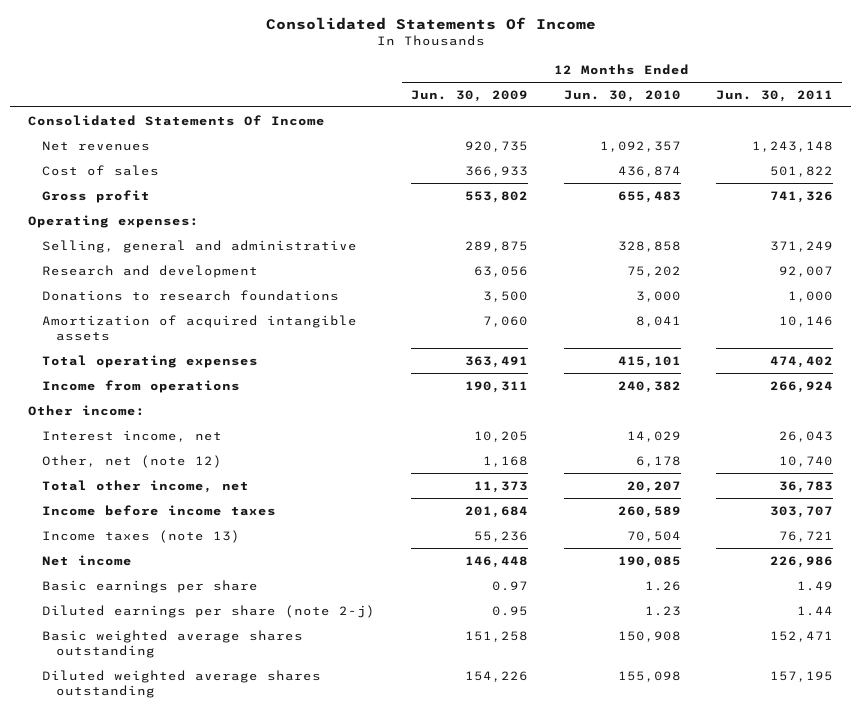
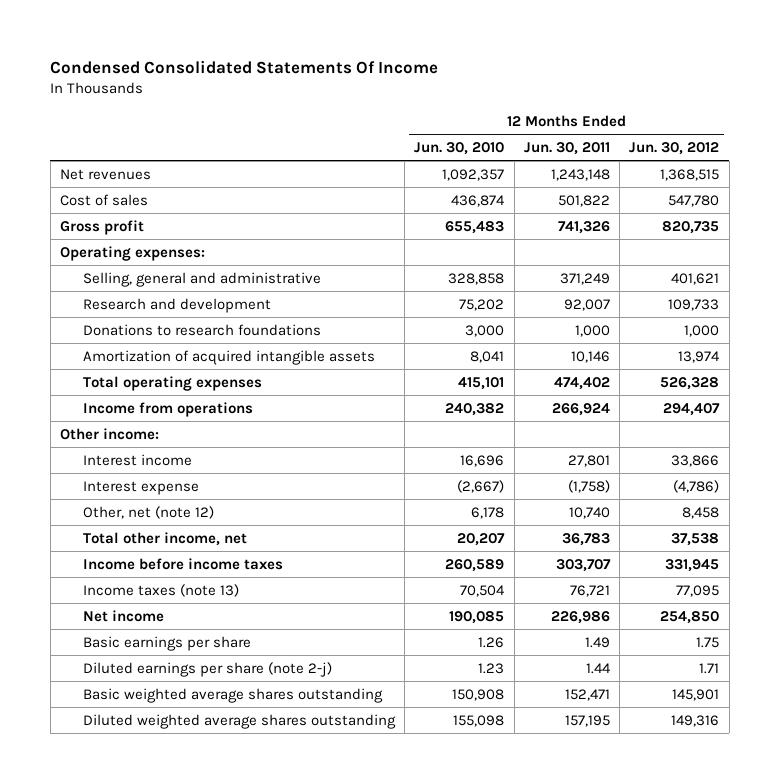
- Consolidated Statements Of Income
+ Condensed Consolidated Statements Of Income
- | 12 Months Ended Jun. 30, 2009 | 12 Months Ended Jun. 30, 2010 | 12 Months Ended Jun. 30, 2011
+ | 12 Months Ended Jun. 30, 2010 | 12 Months Ended Jun. 30, 2011 | 12 Months Ended Jun. 30, 2012
- Consolidated Statements Of Income
- Interest income, net | 10,205 | 14,029 | 26,043
+ Interest income | 16,696 | 27,801 | 33,866
+ Interest expense | (2,667) | (1,758) | (4,786)

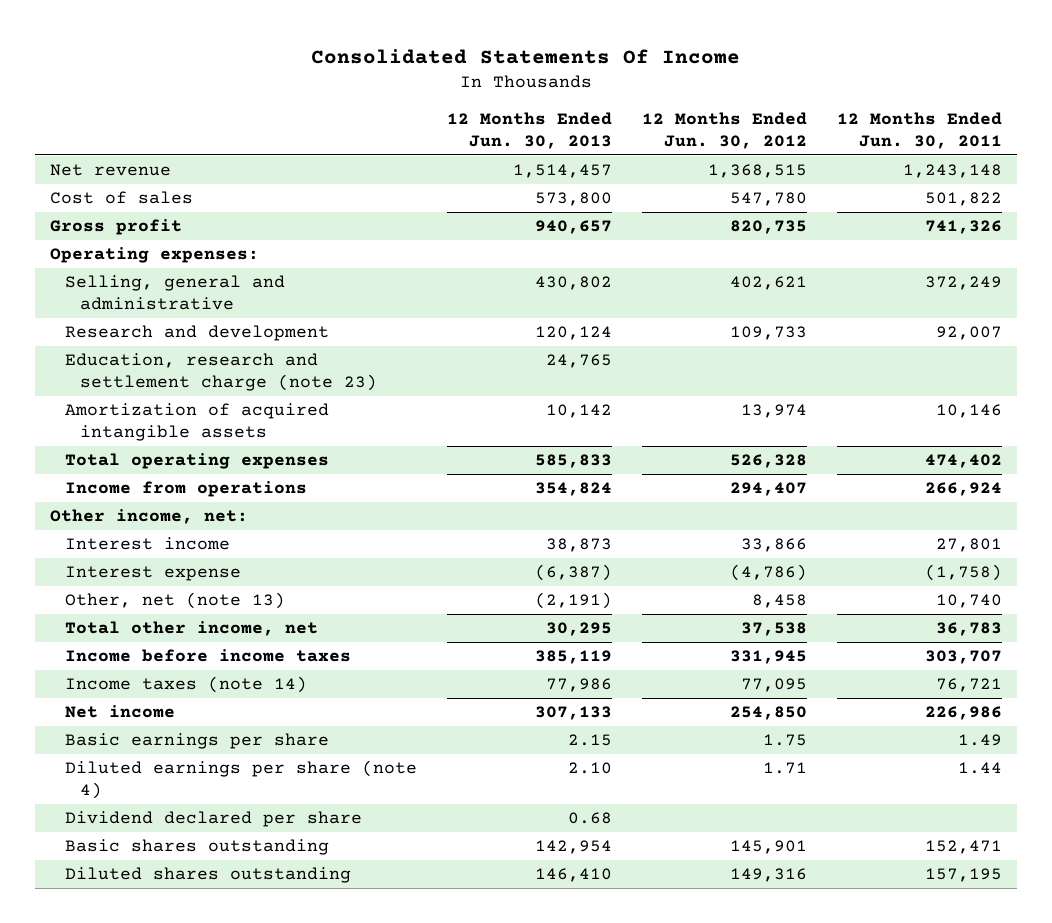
- Condensed Consolidated Statements Of Income
+ Consolidated Statements Of Income
- | 12 Months Ended Jun. 30, 2010 | 12 Months Ended Jun. 30, 2011 | 12 Months Ended Jun. 30, 2012
+ | 12 Months Ended Jun. 30, 2013 | 12 Months Ended Jun. 30, 2012 | 12 Months Ended Jun. 30, 2011
- Net revenues | 1,092,357 | 1,243,148 | 1,368,515
+ Net revenue | 1,514,457 | 1,368,515 | 1,243,148
- Selling, general and administrative | 328,858 | 371,249 | 401,621
+ Selling, general and administrative | 430,802 | 402,621 | 372,249
- Donations to research foundations | 3,000 | 1,000 | 1,000
+ Education, research and settlement charge (note 23) | 24,765 | |
- Other income:
+ Other income, net:
- Other, net (note 12) | 6,178 | 10,740 | 8,458
+ Other, net (note 13) | (2,191) | 8,458 | 10,740
- Income taxes (note 13) | 70,504 | 76,721 | 77,095
+ Income taxes (note 14) | 77,986 | 77,095 | 76,721
- Diluted earnings per share (note 2-j) | 1.23 | 1.44 | 1.71
- Basic weighted average shares outstanding | 150,908 | 152,471 | 145,901
- Diluted weighted average shares outstanding | 155,098 | 157,195 | 149,316
+ Diluted earnings per share (note 4) | 2.10 | 1.71 | 1.44
+ Dividend declared per share | 0.68 | |
+ Basic shares outstanding | 142,954 | 145,901 | 152,471
+ Diluted shares outstanding | 146,410 | 149,316 | 157,195

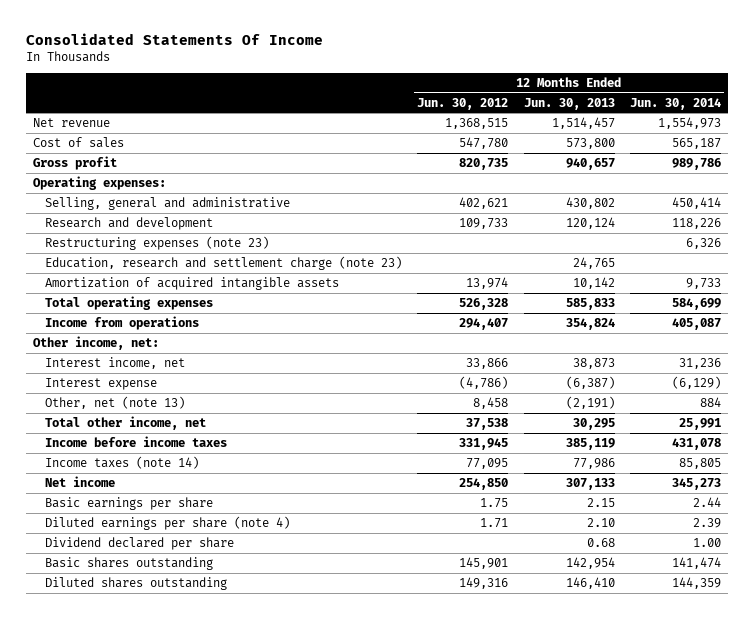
- | 12 Months Ended Jun. 30, 2013 | 12 Months Ended Jun. 30, 2012 | 12 Months Ended Jun. 30, 2011
+ | 12 Months Ended Jun. 30, 2012 | 12 Months Ended Jun. 30, 2013 | 12 Months Ended Jun. 30, 2014
+ Restructuring expenses (note 23) | | | 6,326
- Interest income | 38,873 | 33,866 | 27,801
+ Interest income, net | 33,866 | 38,873 | 31,236

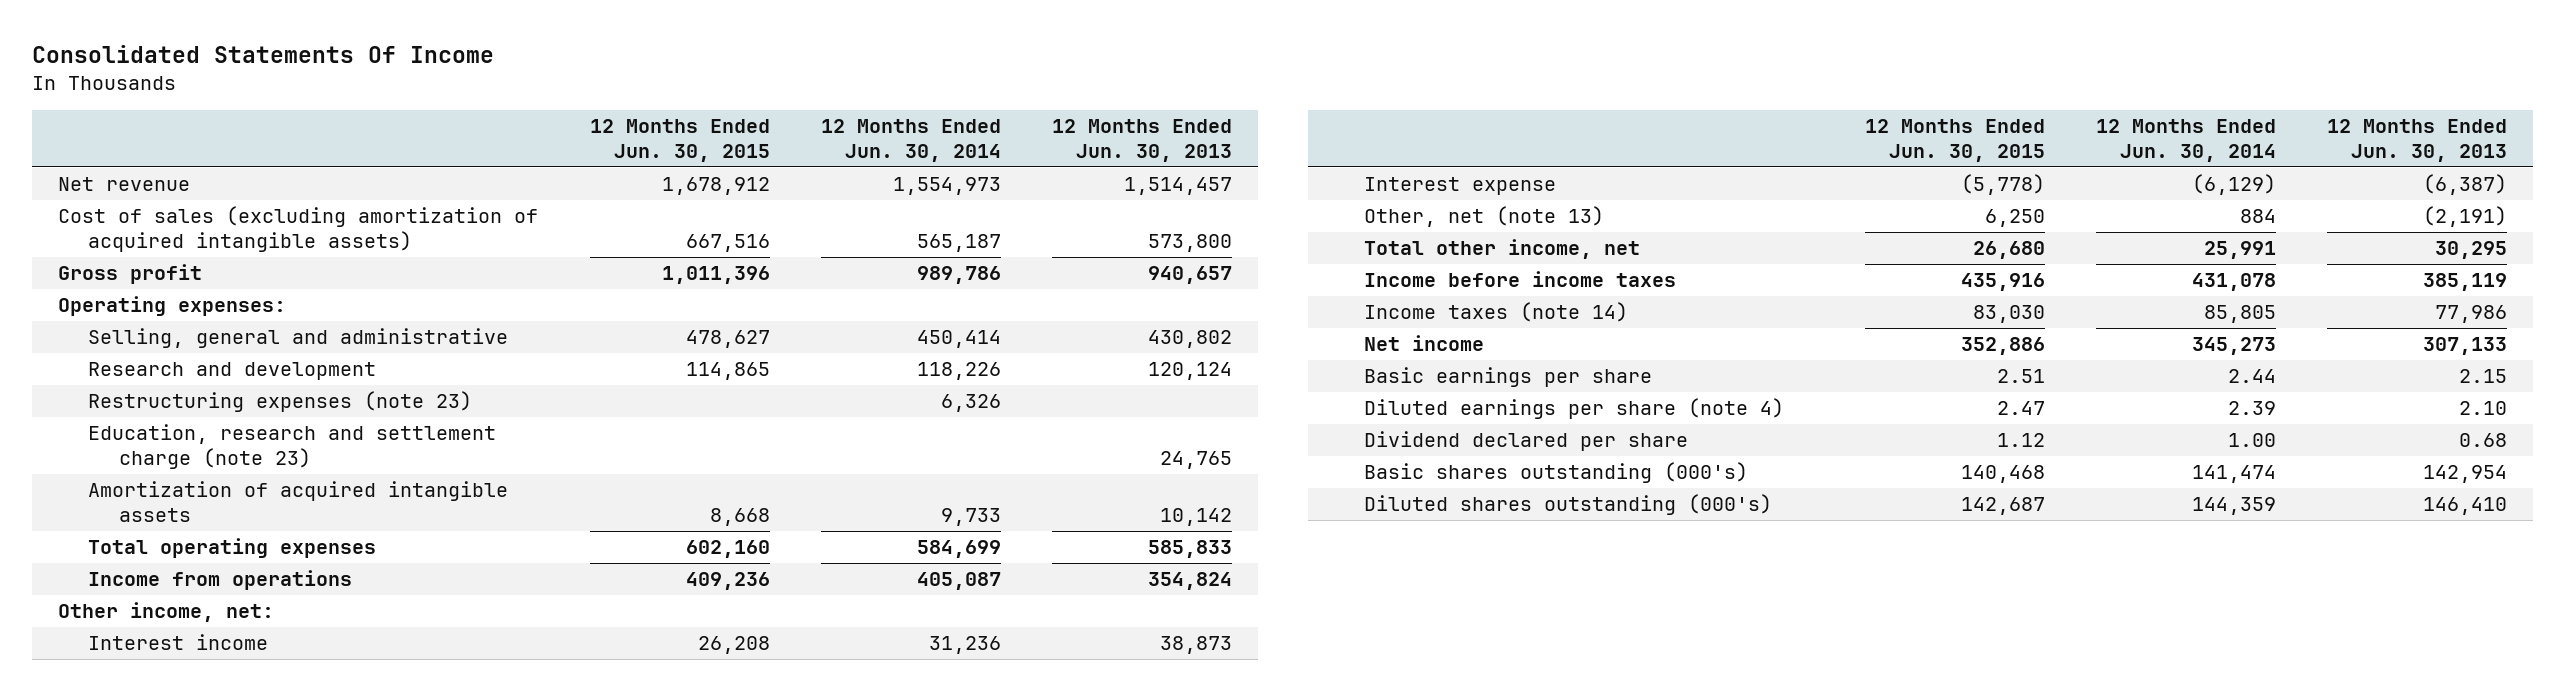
- | 12 Months Ended Jun. 30, 2012 | 12 Months Ended Jun. 30, 2013 | 12 Months Ended Jun. 30, 2014
+ | 12 Months Ended Jun. 30, 2015 | 12 Months Ended Jun. 30, 2014 | 12 Months Ended Jun. 30, 2013
- Cost of sales | 547,780 | 573,800 | 565,187
+ Cost of sales (excluding amortization of acquired intangible assets) | 667,516 | 565,187 | 573,800
- Interest income, net | 33,866 | 38,873 | 31,236
+ Interest income | 26,208 | 31,236 | 38,873
- Basic shares outstanding | 145,901 | 142,954 | 141,474
- Diluted shares outstanding | 149,316 | 146,410 | 144,359
+ Basic shares outstanding (000's) | 140,468 | 141,474 | 142,954
+ Diluted shares outstanding (000's) | 142,687 | 144,359 | 146,410

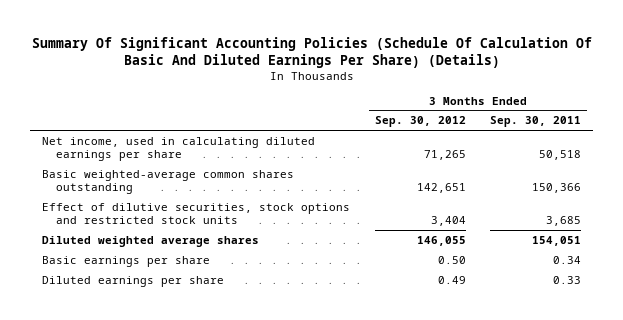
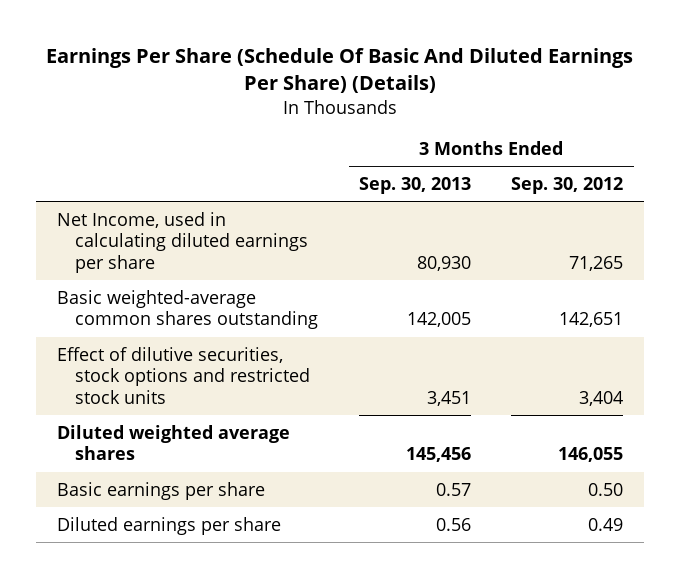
- Summary Of Significant Accounting Policies (Schedule Of Calculation Of Basic And Diluted Earnings Per Share) (Details)
+ Earnings Per Share (Schedule Of Basic And Diluted Earnings Per Share) (Details)
- | 3 Months Ended Sep. 30, 2012 | 3 Months Ended Sep. 30, 2011
+ | 3 Months Ended Sep. 30, 2013 | 3 Months Ended Sep. 30, 2012
- Net income, used in calculating diluted earnings per share | 71,265 | 50,518
+ Net Income, used in calculating diluted earnings per share | 80,930 | 71,265

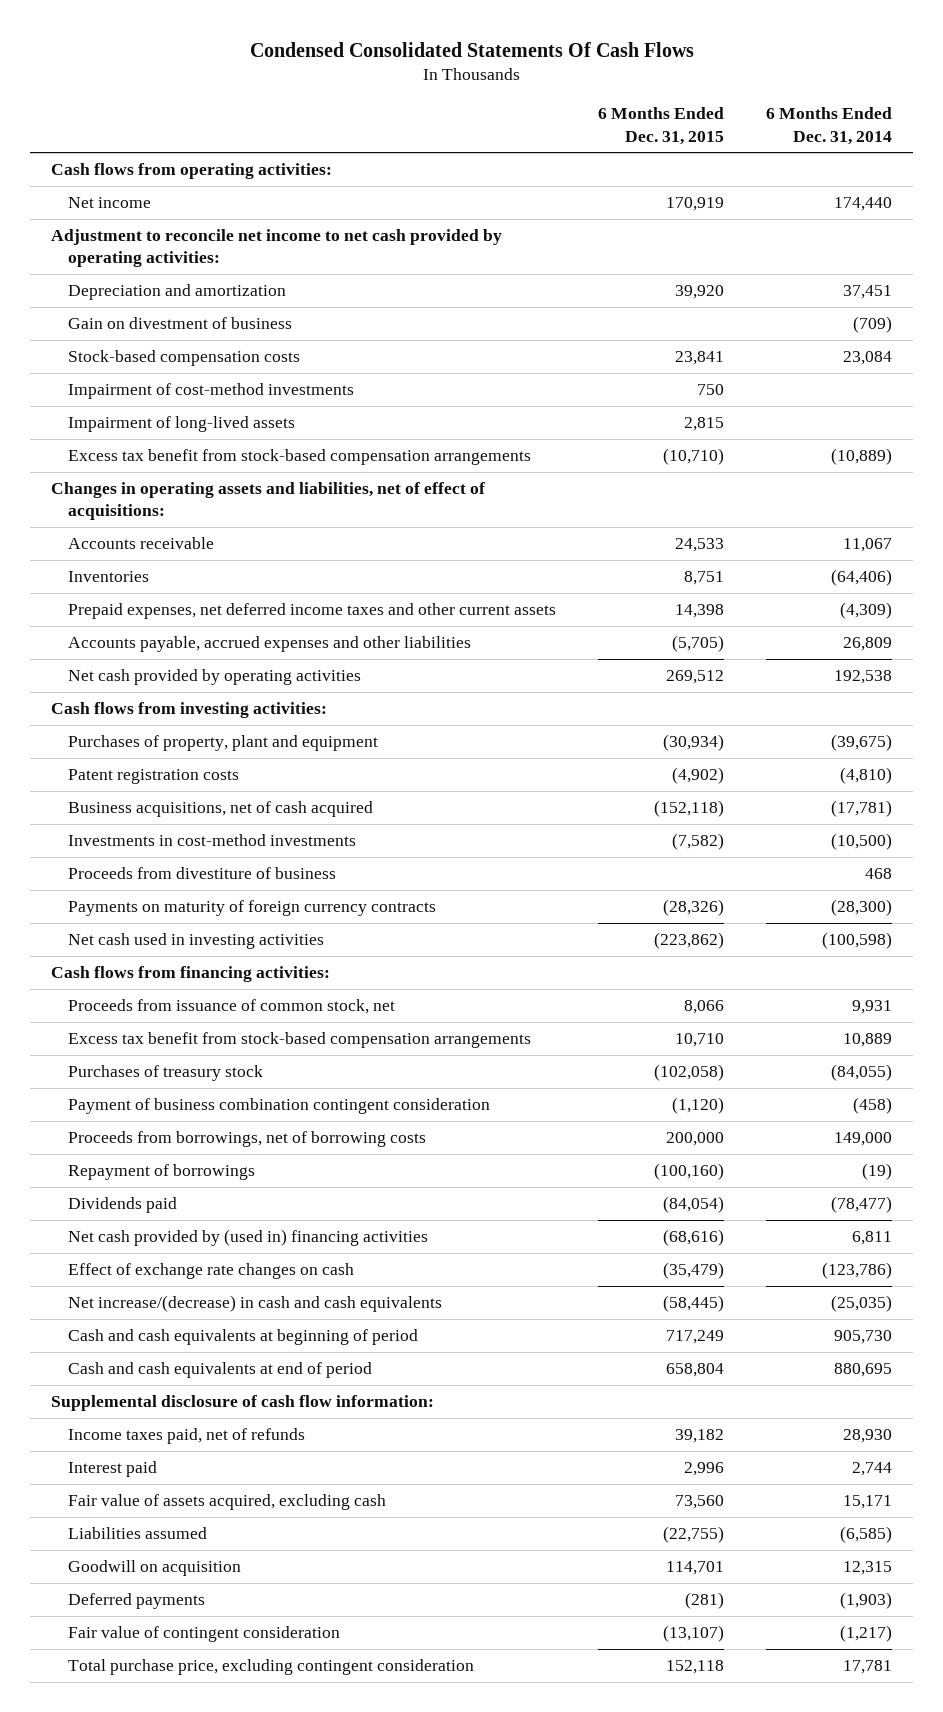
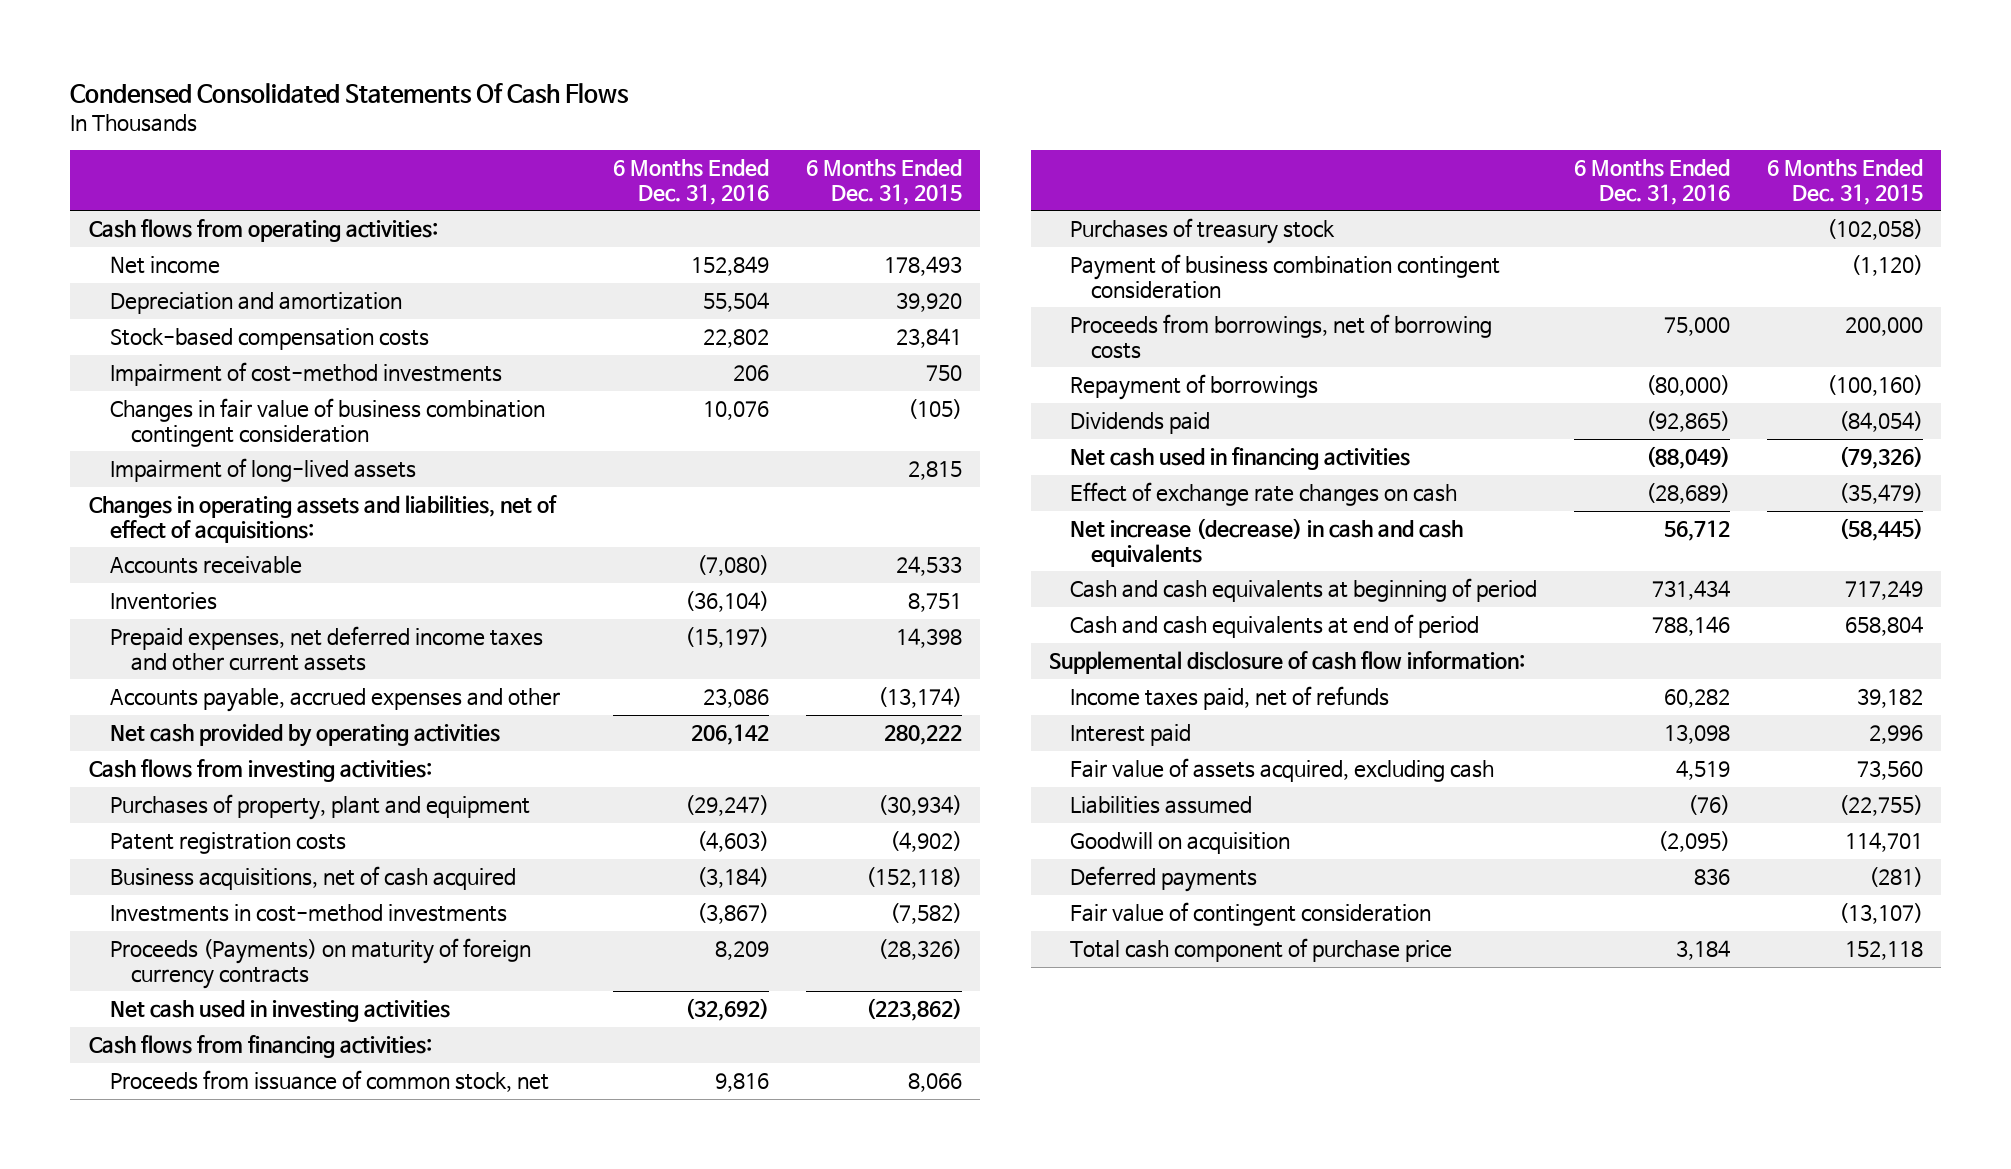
- | 6 Months Ended Dec. 31, 2015 | 6 Months Ended Dec. 31, 2014
+ | 6 Months Ended Dec. 31, 2016 | 6 Months Ended Dec. 31, 2015
- Net income | 170,919 | 174,440
- Adjustment to reconcile net income to net cash provided by operating activities:
+ Net income | 152,849 | 178,493
- Gain on divestment of business | | (709)
+ Changes in fair value of business combination contingent consideration | 10,076 | (105)
- Excess tax benefit from stock-based compensation arrangements | (10,710) | (10,889)
- Accounts payable, accrued expenses and other liabilities | (5,705) | 26,809
- Net cash provided by operating activities | 269,512 | 192,538
+ Accounts payable, accrued expenses and other | 23,086 | (13,174)
+ Net cash provided by operating activities | 206,142 | 280,222
- Proceeds from divestiture of business | | 468
- Payments on maturity of foreign currency contracts | (28,326) | (28,300)
+ Proceeds (Payments) on maturity of foreign currency contracts | 8,209 | (28,326)
- Excess tax benefit from stock-based compensation arrangements | 10,710 | 10,889
- Net cash provided by (used in) financing activities | (68,616) | 6,811
+ Net cash used in financing activities | (88,049) | (79,326)
- Net increase/(decrease) in cash and cash equivalents | (58,445) | (25,035)
+ Net increase (decrease) in cash and cash equivalents | 56,712 | (58,445)
- Total purchase price, excluding contingent consideration | 152,118 | 17,781
+ Total cash component of purchase price | 3,184 | 152,118

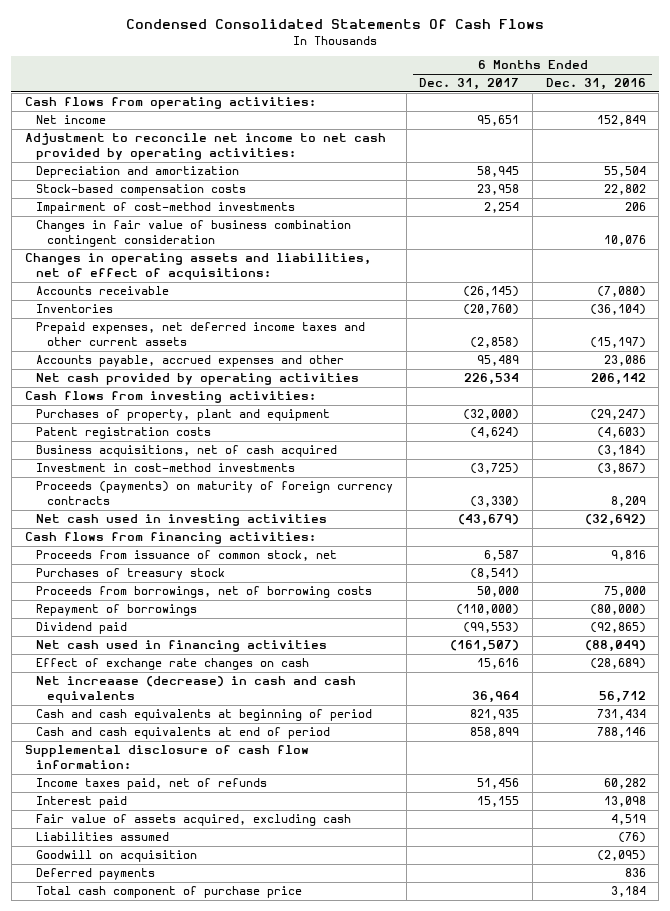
- | 6 Months Ended Dec. 31, 2016 | 6 Months Ended Dec. 31, 2015
+ | 6 Months Ended Dec. 31, 2017 | 6 Months Ended Dec. 31, 2016
+ Adjustment to reconcile net income to net cash provided by operating activities:
- Impairment of long-lived assets | | 2,815
- Investments in cost-method investments | (3,867) | (7,582)
- Proceeds (Payments) on maturity of foreign currency contracts | 8,209 | (28,326)
+ Investment in cost-method investments | (3,725) | (3,867)
+ Proceeds (payments) on maturity of foreign currency contracts | (3,330) | 8,209
- Payment of business combination contingent consideration | | (1,120)
- Dividends paid | (92,865) | (84,054)
+ Dividend paid | (99,553) | (92,865)
- Net increase (decrease) in cash and cash equivalents | 56,712 | (58,445)
+ Net increaase (decrease) in cash and cash equivalents | 36,964 | 56,712
- Fair value of contingent consideration | | (13,107)

